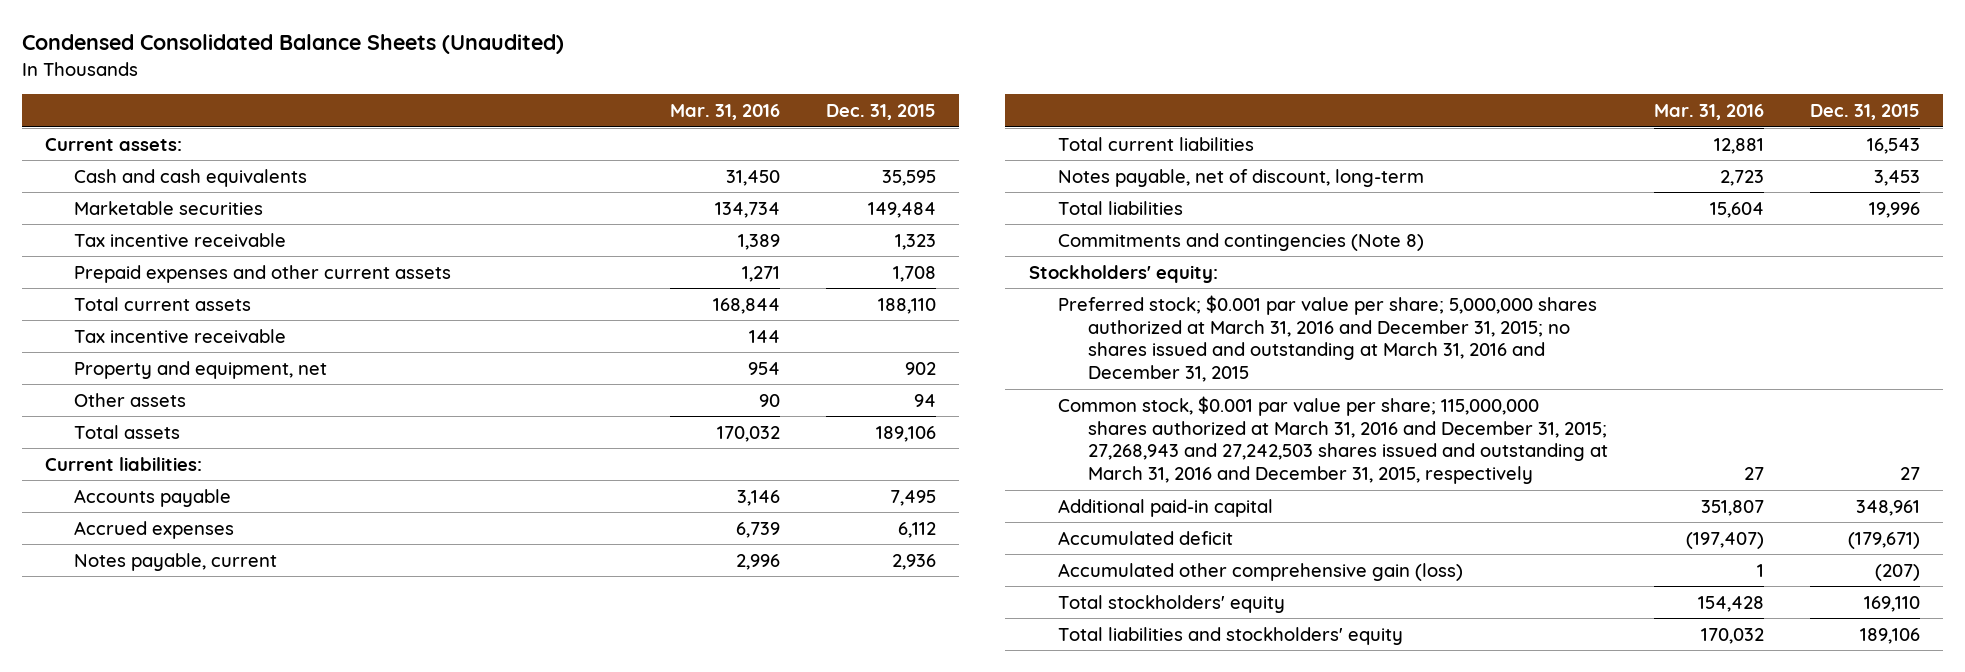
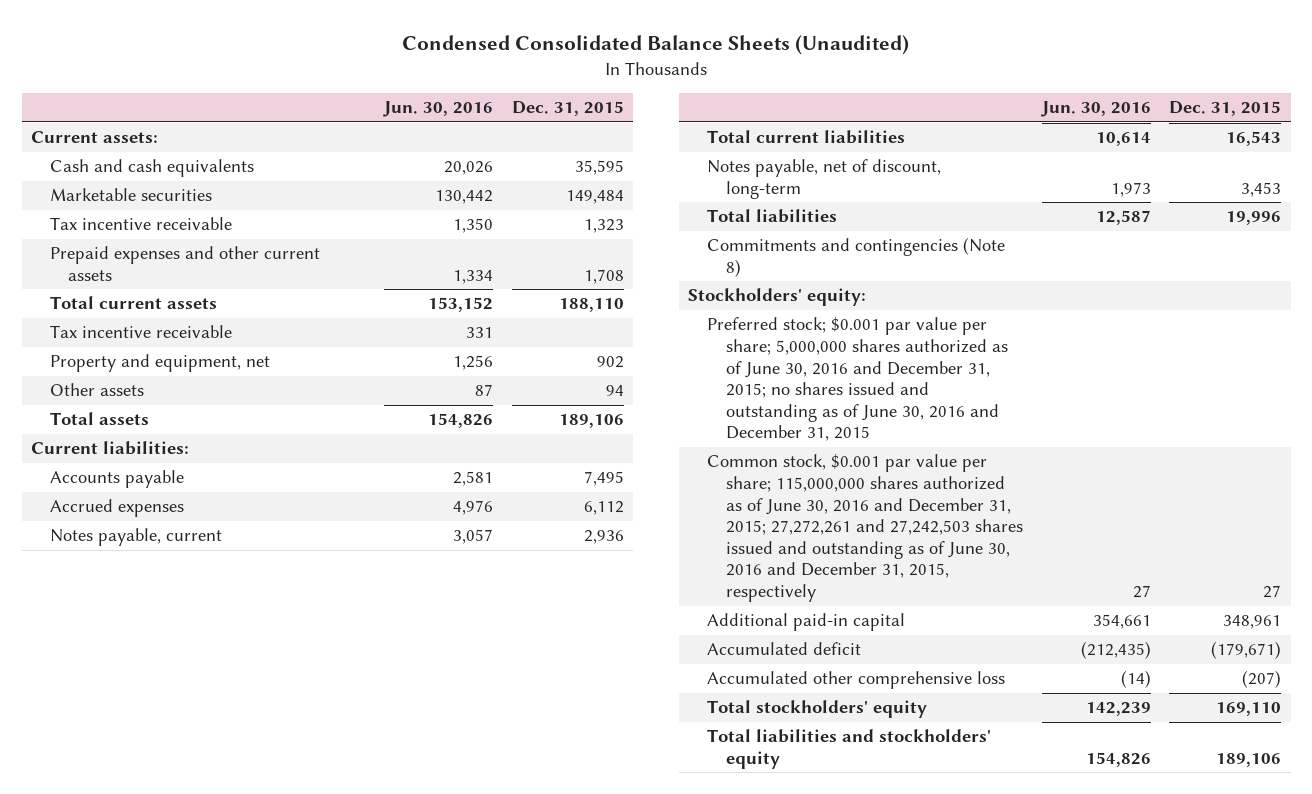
- | Mar. 31, 2016 | Dec. 31, 2015
+ | Jun. 30, 2016 | Dec. 31, 2015
- Preferred stock; $0.001 par value per share; 5,000,000 shares authorized at March 31, 2016 and December 31, 2015; no shares issued and outstanding at March 31, 2016 and December 31, 2015
- Common stock, $0.001 par value per share; 115,000,000 shares authorized at March 31, 2016 and December 31, 2015; 27,268,943 and 27,242,503 shares issued and outstanding at March 31, 2016 and December 31, 2015, respectively | 27 | 27
+ Preferred stock; $0.001 par value per share; 5,000,000 shares authorized as of June 30, 2016 and December 31, 2015; no shares issued and outstanding as of June 30, 2016 and December 31, 2015
+ Common stock, $0.001 par value per share; 115,000,000 shares authorized as of June 30, 2016 and December 31, 2015; 27,272,261 and 27,242,503 shares issued and outstanding as of June 30, 2016 and December 31, 2015, respectively | 27 | 27
- Accumulated other comprehensive gain (loss) | 1 | (207)
+ Accumulated other comprehensive loss | (14) | (207)

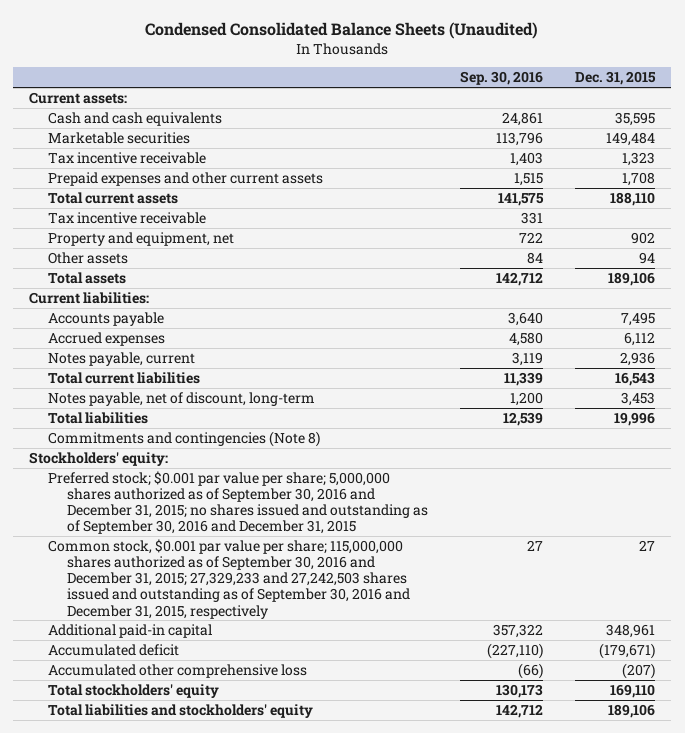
- | Jun. 30, 2016 | Dec. 31, 2015
+ | Sep. 30, 2016 | Dec. 31, 2015
- Preferred stock; $0.001 par value per share; 5,000,000 shares authorized as of June 30, 2016 and December 31, 2015; no shares issued and outstanding as of June 30, 2016 and December 31, 2015
- Common stock, $0.001 par value per share; 115,000,000 shares authorized as of June 30, 2016 and December 31, 2015; 27,272,261 and 27,242,503 shares issued and outstanding as of June 30, 2016 and December 31, 2015, respectively | 27 | 27
+ Preferred stock; $0.001 par value per share; 5,000,000 shares authorized as of September 30, 2016 and December 31, 2015; no shares issued and outstanding as of September 30, 2016 and December 31, 2015
+ Common stock, $0.001 par value per share; 115,000,000 shares authorized as of September 30, 2016 and December 31, 2015; 27,329,233 and 27,242,503 shares issued and outstanding as of September 30, 2016 and December 31, 2015, respectively | 27 | 27

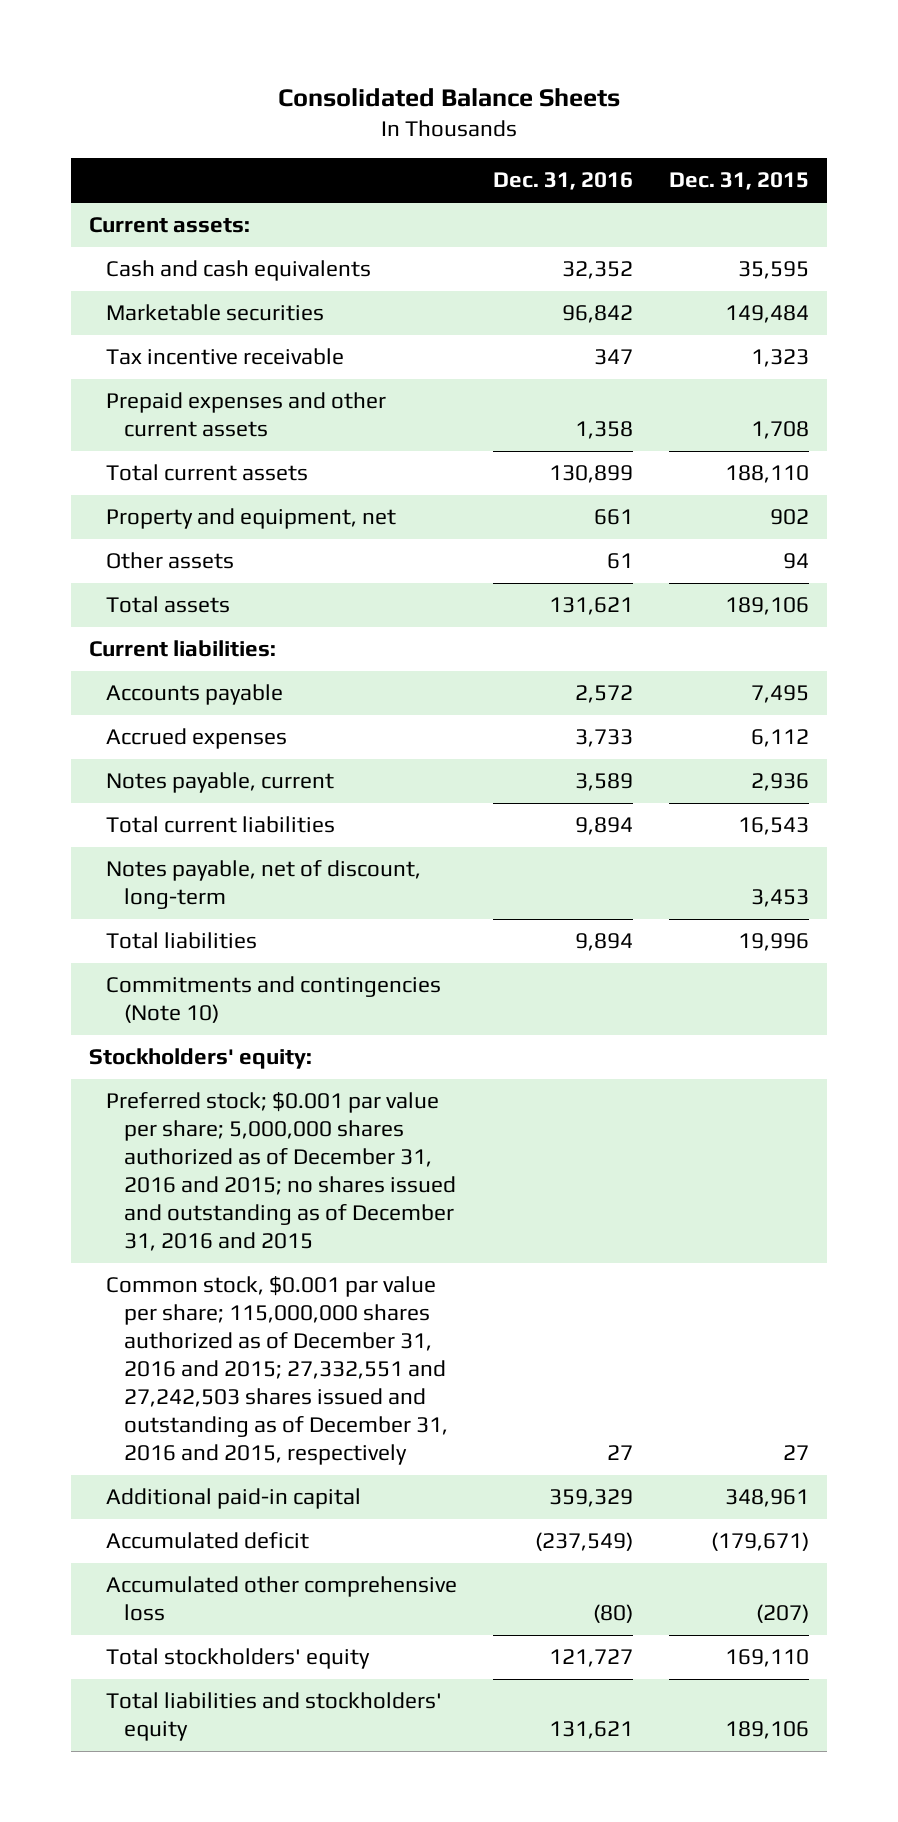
- Condensed Consolidated Balance Sheets (Unaudited)
+ Consolidated Balance Sheets
- | Sep. 30, 2016 | Dec. 31, 2015
+ | Dec. 31, 2016 | Dec. 31, 2015
- Tax incentive receivable | 331 |
- Commitments and contingencies (Note 8)
+ Commitments and contingencies (Note 10)
- Preferred stock; $0.001 par value per share; 5,000,000 shares authorized as of September 30, 2016 and December 31, 2015; no shares issued and outstanding as of September 30, 2016 and December 31, 2015
- Common stock, $0.001 par value per share; 115,000,000 shares authorized as of September 30, 2016 and December 31, 2015; 27,329,233 and 27,242,503 shares issued and outstanding as of September 30, 2016 and December 31, 2015, respectively | 27 | 27
+ Preferred stock; $0.001 par value per share; 5,000,000 shares authorized as of December 31, 2016 and 2015; no shares issued and outstanding as of December 31, 2016 and 2015
+ Common stock, $0.001 par value per share; 115,000,000 shares authorized as of December 31, 2016 and 2015; 27,332,551 and 27,242,503 shares issued and outstanding as of December 31, 2016 and 2015, respectively | 27 | 27

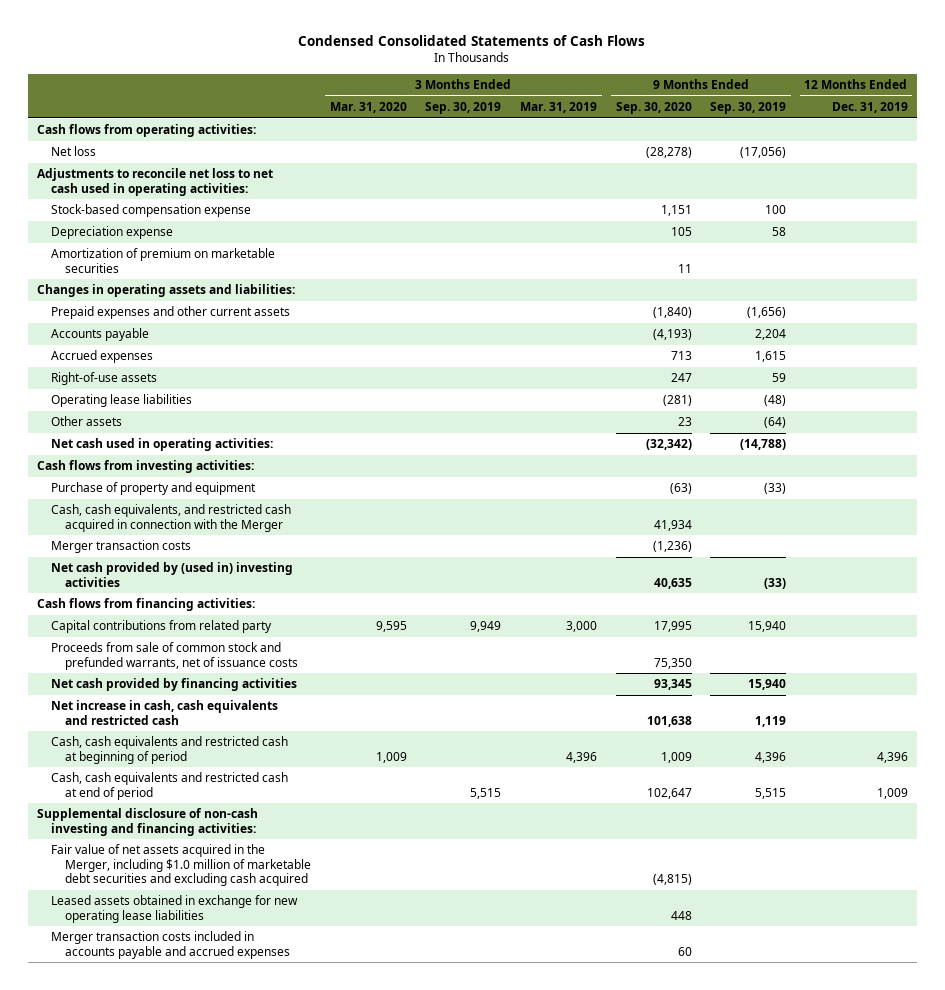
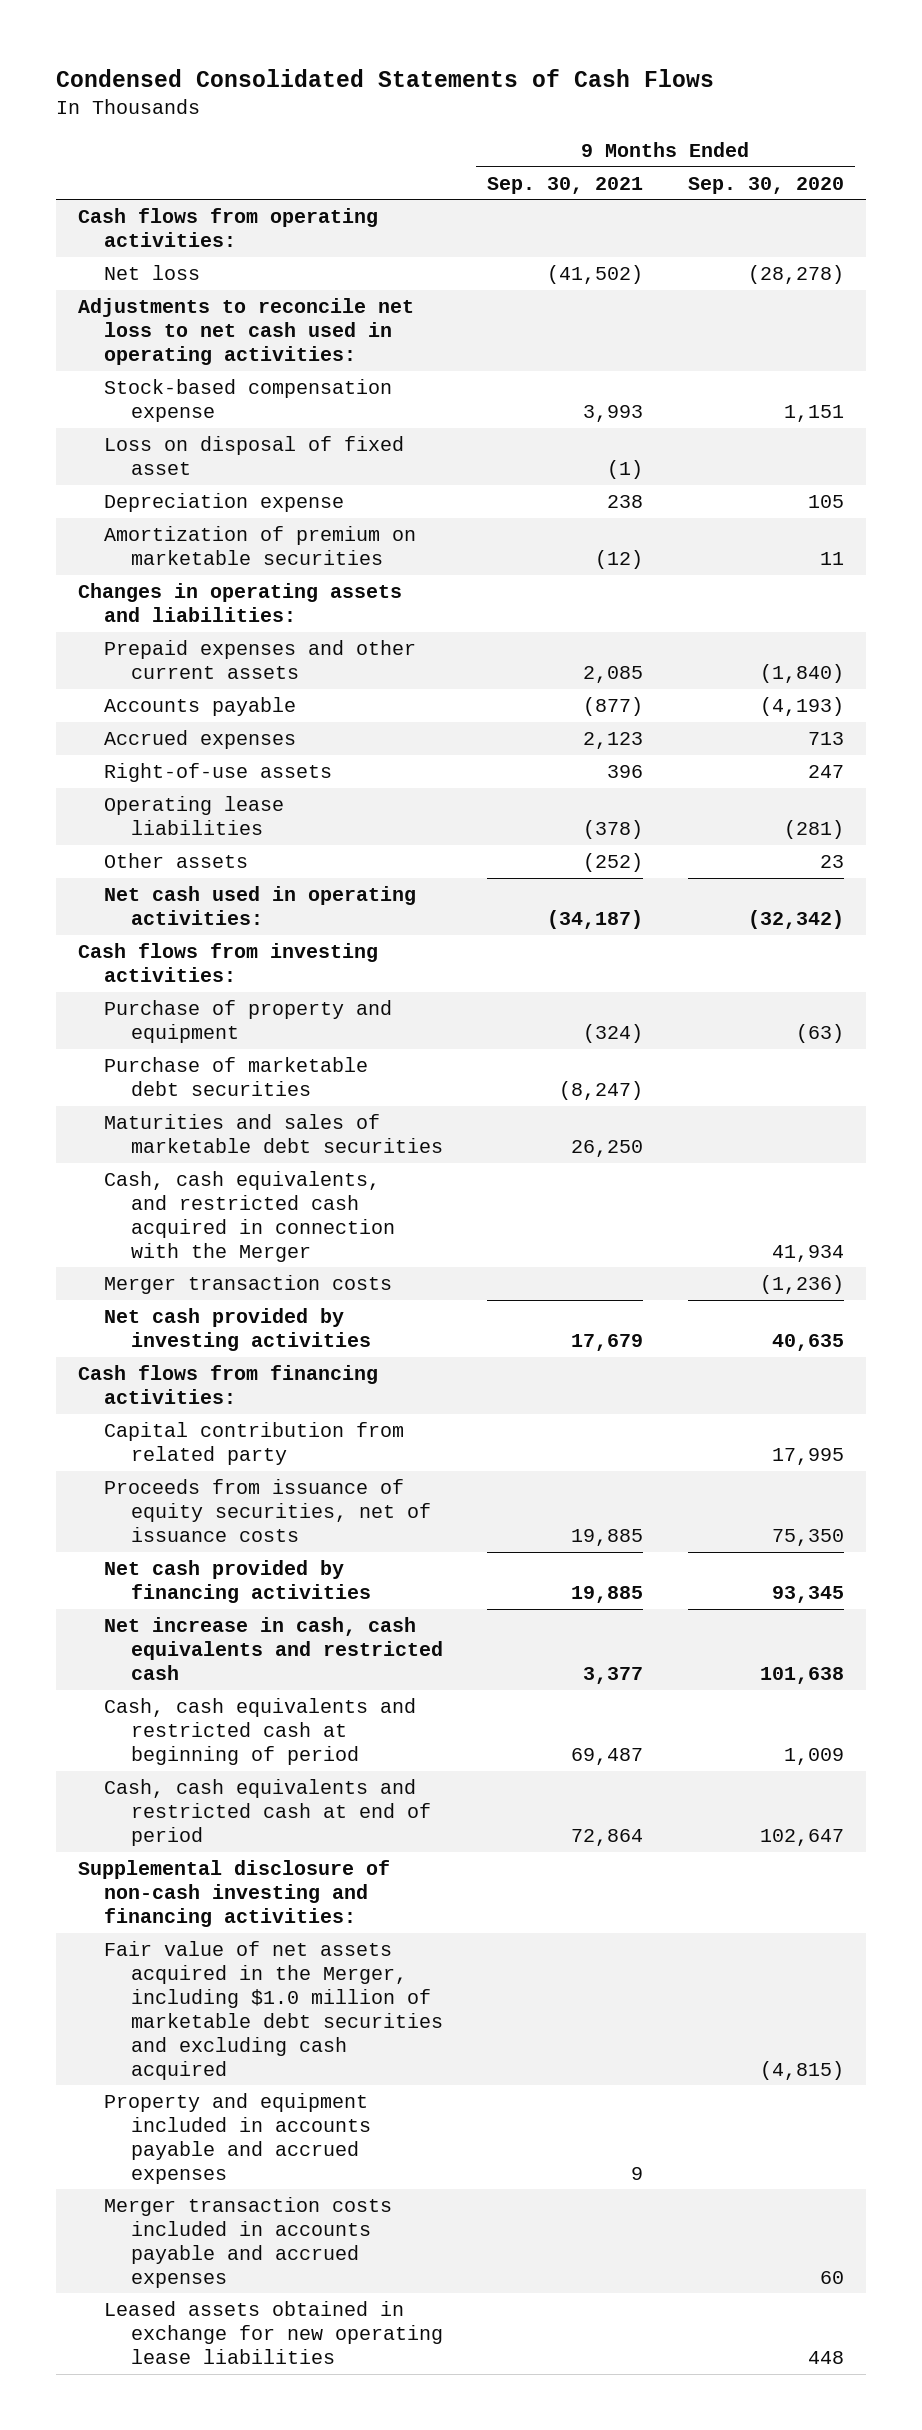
- | 3 Months Ended Mar. 31, 2020 | 3 Months Ended Sep. 30, 2019 | 3 Months Ended Mar. 31, 2019 | 9 Months Ended Sep. 30, 2020 | 9 Months Ended Sep. 30, 2019 | 12 Months Ended Dec. 31, 2019
+ | 9 Months Ended Sep. 30, 2021 | 9 Months Ended Sep. 30, 2020
+ Loss on disposal of fixed asset | (1) |
+ Purchase of marketable debt securities | (8,247) |
+ Maturities and sales of marketable debt securities | 26,250 |
- Net cash provided by (used in) investing activities | | | | 40,635 | (33) |
+ Net cash provided by investing activities | 17,679 | 40,635
- Capital contributions from related party | 9,595 | 9,949 | 3,000 | 17,995 | 15,940 |
- Proceeds from sale of common stock and prefunded warrants, net of issuance costs | | | | 75,350 | |
+ Capital contribution from related party | | 17,995
+ Proceeds from issuance of equity securities, net of issuance costs | 19,885 | 75,350
+ Property and equipment included in accounts payable and accrued expenses | 9 |
moved down: Leased assets obtained in exchange for new operating lease liabilities | | 448

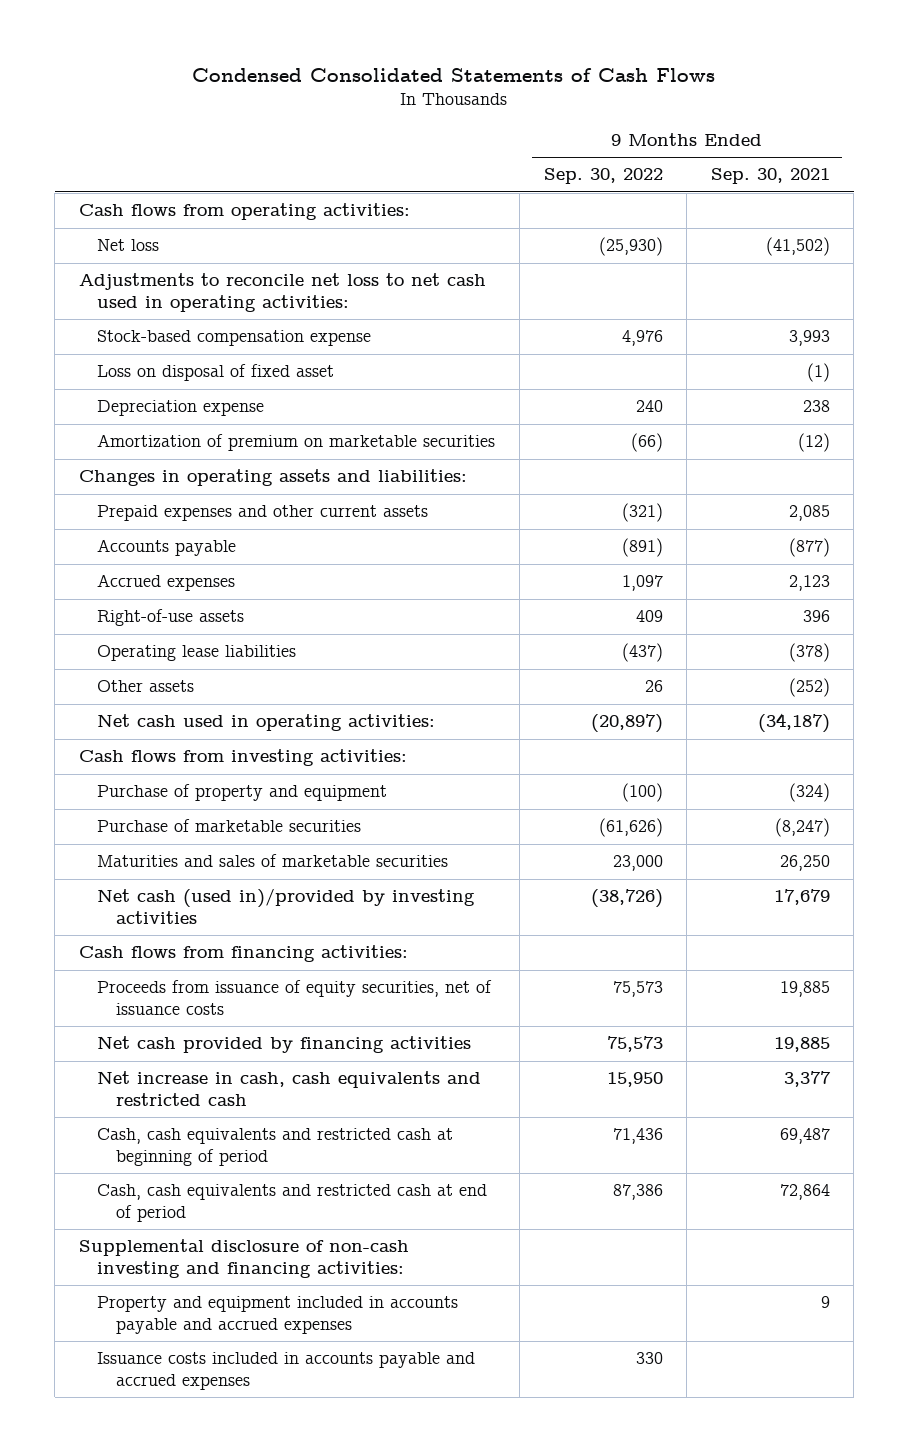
- | 9 Months Ended Sep. 30, 2021 | 9 Months Ended Sep. 30, 2020
+ | 9 Months Ended Sep. 30, 2022 | 9 Months Ended Sep. 30, 2021
- Purchase of marketable debt securities | (8,247) |
- Maturities and sales of marketable debt securities | 26,250 |
- Cash, cash equivalents, and restricted cash acquired in connection with the Merger | | 41,934
- Merger transaction costs | | (1,236)
- Net cash provided by investing activities | 17,679 | 40,635
+ Purchase of marketable securities | (61,626) | (8,247)
+ Maturities and sales of marketable securities | 23,000 | 26,250
+ Net cash (used in)/provided by investing activities | (38,726) | 17,679
- Capital contribution from related party | | 17,995
- Fair value of net assets acquired in the Merger, including $1.0 million of marketable debt securities and excluding cash acquired | | (4,815)
- Merger transaction costs included in accounts payable and accrued expenses | | 60
- Leased assets obtained in exchange for new operating lease liabilities | | 448
+ Issuance costs included in accounts payable and accrued expenses | 330 |

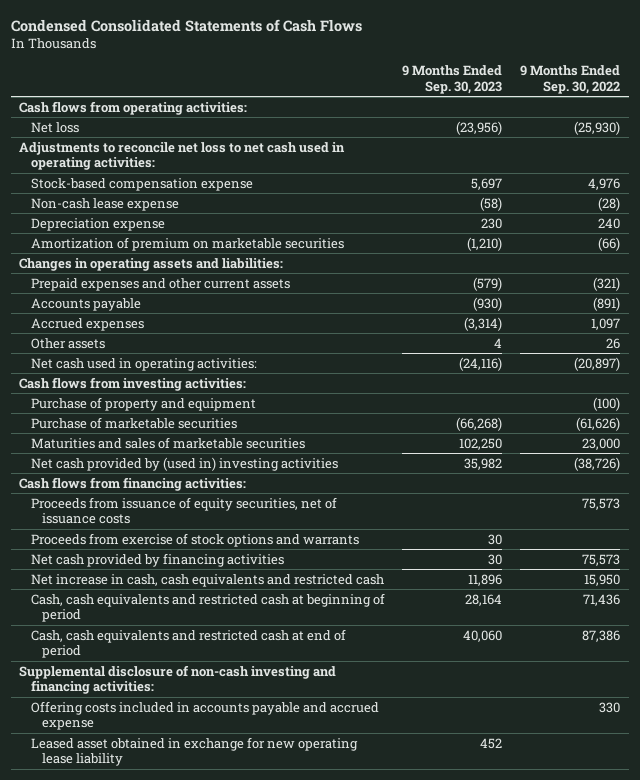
- | 9 Months Ended Sep. 30, 2022 | 9 Months Ended Sep. 30, 2021
+ | 9 Months Ended Sep. 30, 2023 | 9 Months Ended Sep. 30, 2022
- Loss on disposal of fixed asset | | (1)
+ Non-cash lease expense | (58) | (28)
- Right-of-use assets | 409 | 396
- Operating lease liabilities | (437) | (378)
- Net cash (used in)/provided by investing activities | (38,726) | 17,679
+ Net cash provided by (used in) investing activities | 35,982 | (38,726)
+ Proceeds from exercise of stock options and warrants | 30 |
- Property and equipment included in accounts payable and accrued expenses | | 9
- Issuance costs included in accounts payable and accrued expenses | 330 |
+ Offering costs included in accounts payable and accrued expense | | 330
+ Leased asset obtained in exchange for new operating lease liability | 452 |

